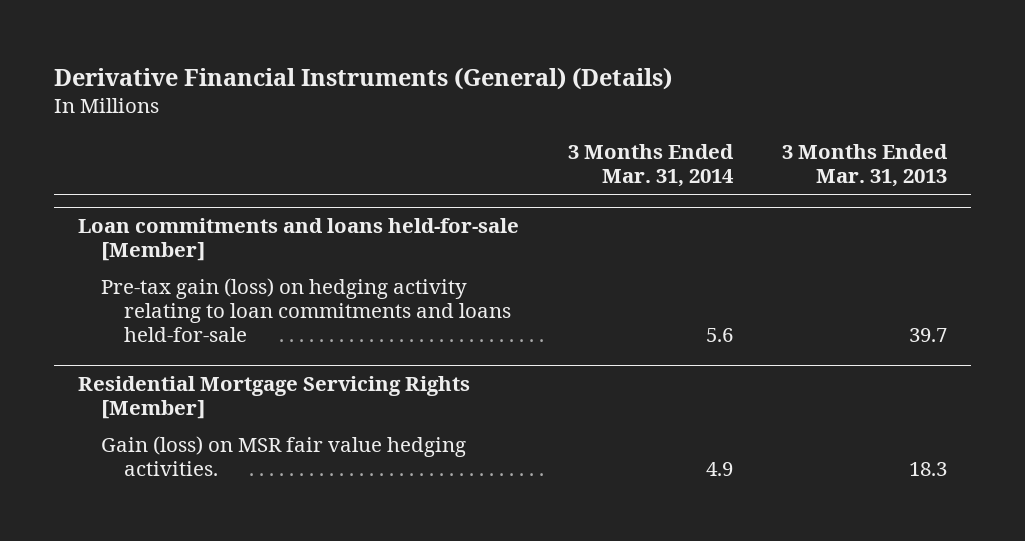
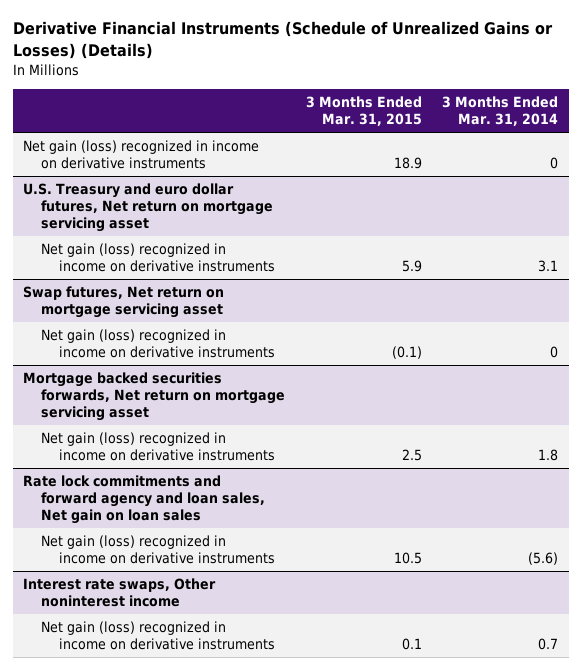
- Derivative Financial Instruments (General) (Details)
+ Derivative Financial Instruments (Schedule of Unrealized Gains or Losses) (Details)
- | 3 Months Ended Mar. 31, 2014 | 3 Months Ended Mar. 31, 2013
+ | 3 Months Ended Mar. 31, 2015 | 3 Months Ended Mar. 31, 2014
- Loan commitments and loans held-for-sale [Member]
- Pre-tax gain (loss) on hedging activity relating to loan commitments and loans held-for-sale | 5.6 | 39.7
- Residential Mortgage Servicing Rights [Member]
- Gain (loss) on MSR fair value hedging activities. | 4.9 | 18.3
+ Net gain (loss) recognized in income on derivative instruments | 18.9 | 0
+ U.S. Treasury and euro dollar futures, Net return on mortgage servicing asset
+ Net gain (loss) recognized in income on derivative instruments | 5.9 | 3.1
+ Swap futures, Net return on mortgage servicing asset
+ Net gain (loss) recognized in income on derivative instruments | (0.1) | 0
+ Mortgage backed securities forwards, Net return on mortgage servicing asset
+ Net gain (loss) recognized in income on derivative instruments | 2.5 | 1.8
+ Rate lock commitments and forward agency and loan sales, Net gain on loan sales
+ Net gain (loss) recognized in income on derivative instruments | 10.5 | (5.6)
+ Interest rate swaps, Other noninterest income
+ Net gain (loss) recognized in income on derivative instruments | 0.1 | 0.7

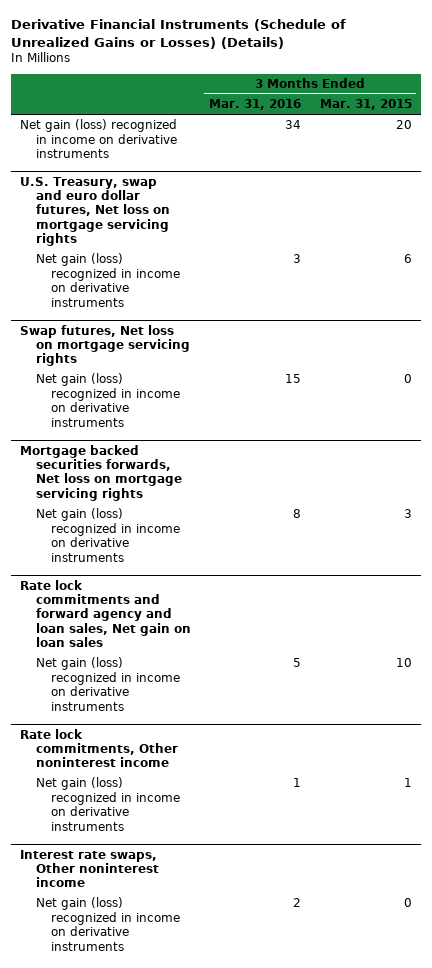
- | 3 Months Ended Mar. 31, 2015 | 3 Months Ended Mar. 31, 2014
+ | 3 Months Ended Mar. 31, 2016 | 3 Months Ended Mar. 31, 2015
- Net gain (loss) recognized in income on derivative instruments | 18.9 | 0
- U.S. Treasury and euro dollar futures, Net return on mortgage servicing asset
- Net gain (loss) recognized in income on derivative instruments | 5.9 | 3.1
- Swap futures, Net return on mortgage servicing asset
- Net gain (loss) recognized in income on derivative instruments | (0.1) | 0
- Mortgage backed securities forwards, Net return on mortgage servicing asset
- Net gain (loss) recognized in income on derivative instruments | 2.5 | 1.8
+ Net gain (loss) recognized in income on derivative instruments | 34 | 20
+ U.S. Treasury, swap and euro dollar futures, Net loss on mortgage servicing rights
+ Net gain (loss) recognized in income on derivative instruments | 3 | 6
+ Swap futures, Net loss on mortgage servicing rights
+ Net gain (loss) recognized in income on derivative instruments | 15 | 0
+ Mortgage backed securities forwards, Net loss on mortgage servicing rights
+ Net gain (loss) recognized in income on derivative instruments | 8 | 3
@ Rate lock commitments and forward agency and loan sales, Net gain on loan sales
- Net gain (loss) recognized in income on derivative instruments | 10.5 | (5.6)
+ Net gain (loss) recognized in income on derivative instruments | 5 | 10
+ Rate lock commitments, Other noninterest income
+ Net gain (loss) recognized in income on derivative instruments | 1 | 1
@ Interest rate swaps, Other noninterest income
- Net gain (loss) recognized in income on derivative instruments | 0.1 | 0.7
+ Net gain (loss) recognized in income on derivative instruments | 2 | 0

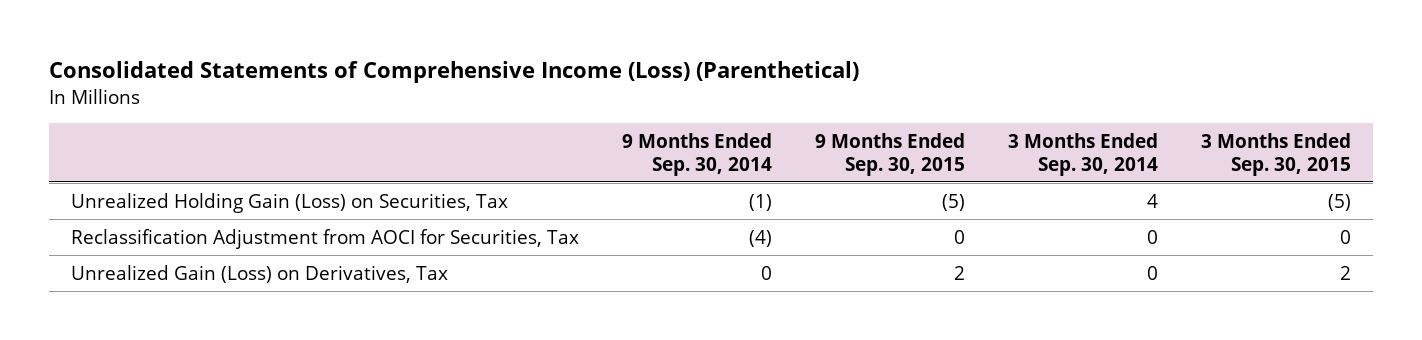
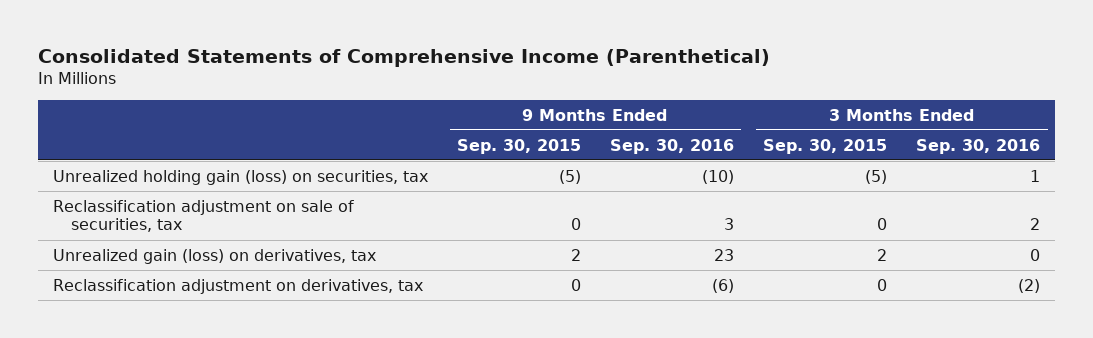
- Consolidated Statements of Comprehensive Income (Loss) (Parenthetical)
+ Consolidated Statements of Comprehensive Income (Parenthetical)
- | 9 Months Ended Sep. 30, 2014 | 9 Months Ended Sep. 30, 2015 | 3 Months Ended Sep. 30, 2014 | 3 Months Ended Sep. 30, 2015
+ | 9 Months Ended Sep. 30, 2015 | 9 Months Ended Sep. 30, 2016 | 3 Months Ended Sep. 30, 2015 | 3 Months Ended Sep. 30, 2016
- Unrealized Holding Gain (Loss) on Securities, Tax | (1) | (5) | 4 | (5)
- Reclassification Adjustment from AOCI for Securities, Tax | (4) | 0 | 0 | 0
- Unrealized Gain (Loss) on Derivatives, Tax | 0 | 2 | 0 | 2
+ Unrealized holding gain (loss) on securities, tax | (5) | (10) | (5) | 1
+ Reclassification adjustment on sale of securities, tax | 0 | 3 | 0 | 2
+ Unrealized gain (loss) on derivatives, tax | 2 | 23 | 2 | 0
+ Reclassification adjustment on derivatives, tax | 0 | (6) | 0 | (2)

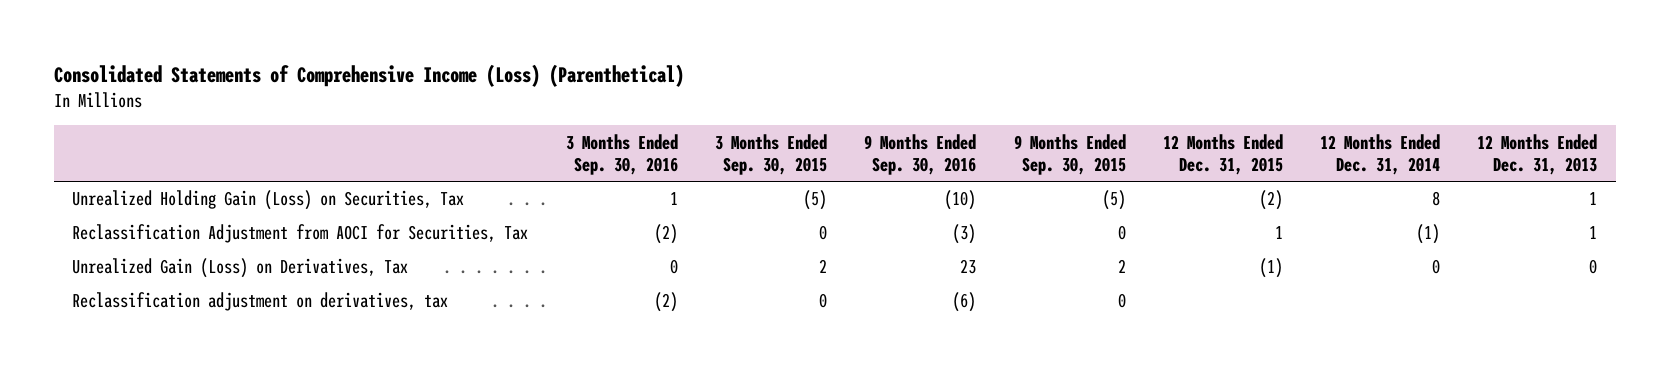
- Consolidated Statements of Comprehensive Income (Parenthetical)
+ Consolidated Statements of Comprehensive Income (Loss) (Parenthetical)
- | 9 Months Ended Sep. 30, 2015 | 9 Months Ended Sep. 30, 2016 | 3 Months Ended Sep. 30, 2015 | 3 Months Ended Sep. 30, 2016
+ | 3 Months Ended Sep. 30, 2016 | 3 Months Ended Sep. 30, 2015 | 9 Months Ended Sep. 30, 2016 | 9 Months Ended Sep. 30, 2015 | 12 Months Ended Dec. 31, 2015 | 12 Months Ended Dec. 31, 2014 | 12 Months Ended Dec. 31, 2013
- Unrealized holding gain (loss) on securities, tax | (5) | (10) | (5) | 1
- Reclassification adjustment on sale of securities, tax | 0 | 3 | 0 | 2
- Unrealized gain (loss) on derivatives, tax | 2 | 23 | 2 | 0
+ Unrealized Holding Gain (Loss) on Securities, Tax | 1 | (5) | (10) | (5) | (2) | 8 | 1
+ Reclassification Adjustment from AOCI for Securities, Tax | (2) | 0 | (3) | 0 | 1 | (1) | 1
+ Unrealized Gain (Loss) on Derivatives, Tax | 0 | 2 | 23 | 2 | (1) | 0 | 0

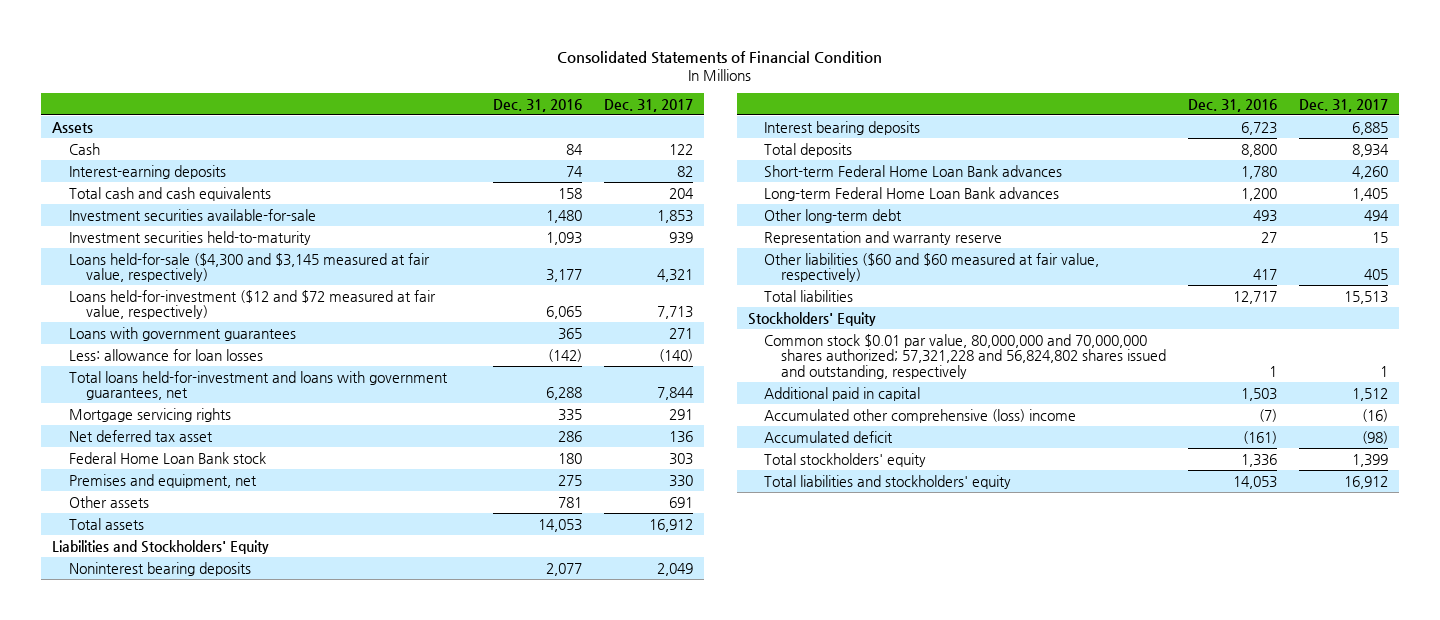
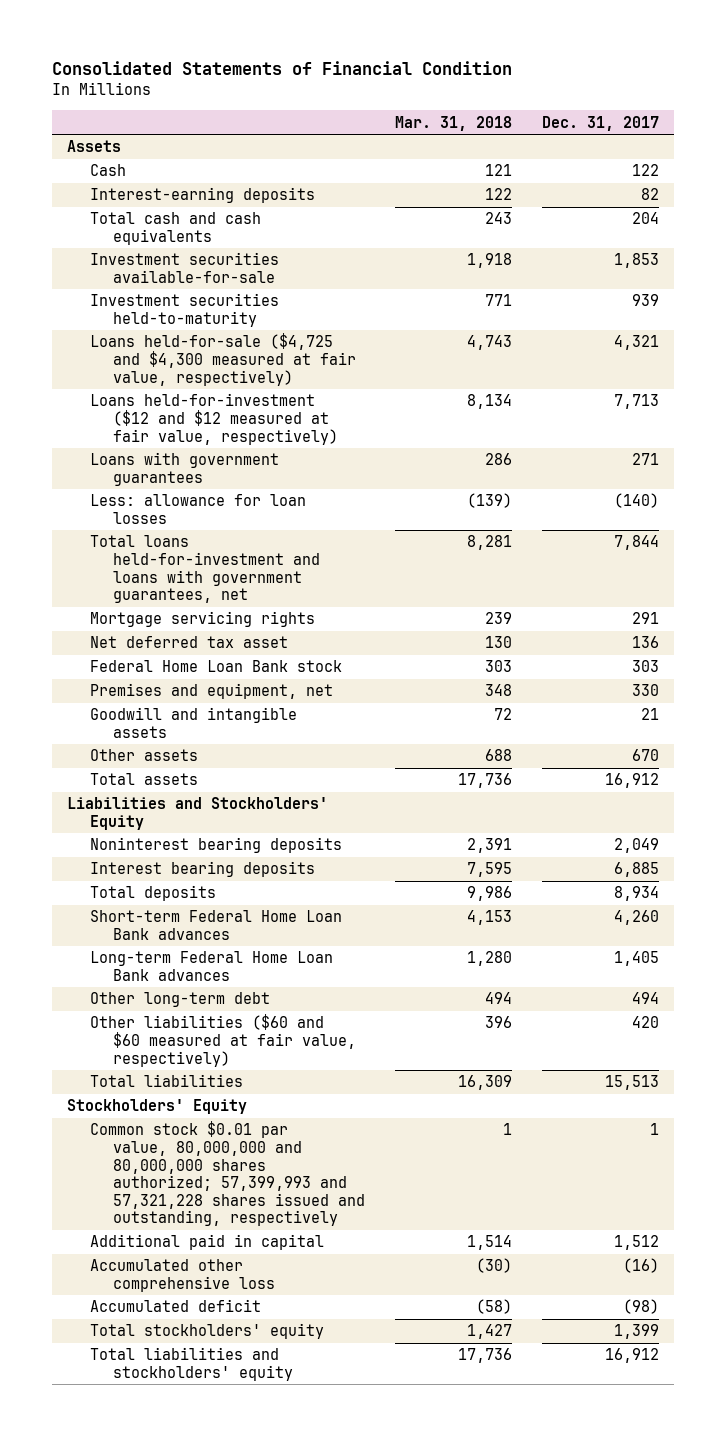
- | Dec. 31, 2016 | Dec. 31, 2017
+ | Mar. 31, 2018 | Dec. 31, 2017
- Loans held-for-sale ($4,300 and $3,145 measured at fair value, respectively) | 3,177 | 4,321
- Loans held-for-investment ($12 and $72 measured at fair value, respectively) | 6,065 | 7,713
+ Loans held-for-sale ($4,725 and $4,300 measured at fair value, respectively) | 4,743 | 4,321
+ Loans held-for-investment ($12 and $12 measured at fair value, respectively) | 8,134 | 7,713
- Other assets | 781 | 691
+ Goodwill and intangible assets | 72 | 21
+ Other assets | 688 | 670
- Representation and warranty reserve | 27 | 15
- Other liabilities ($60 and $60 measured at fair value, respectively) | 417 | 405
+ Other liabilities ($60 and $60 measured at fair value, respectively) | 396 | 420
- Common stock $0.01 par value, 80,000,000 and 70,000,000 shares authorized; 57,321,228 and 56,824,802 shares issued and outstanding, respectively | 1 | 1
+ Common stock $0.01 par value, 80,000,000 and 80,000,000 shares authorized; 57,399,993 and 57,321,228 shares issued and outstanding, respectively | 1 | 1
- Accumulated other comprehensive (loss) income | (7) | (16)
+ Accumulated other comprehensive loss | (30) | (16)

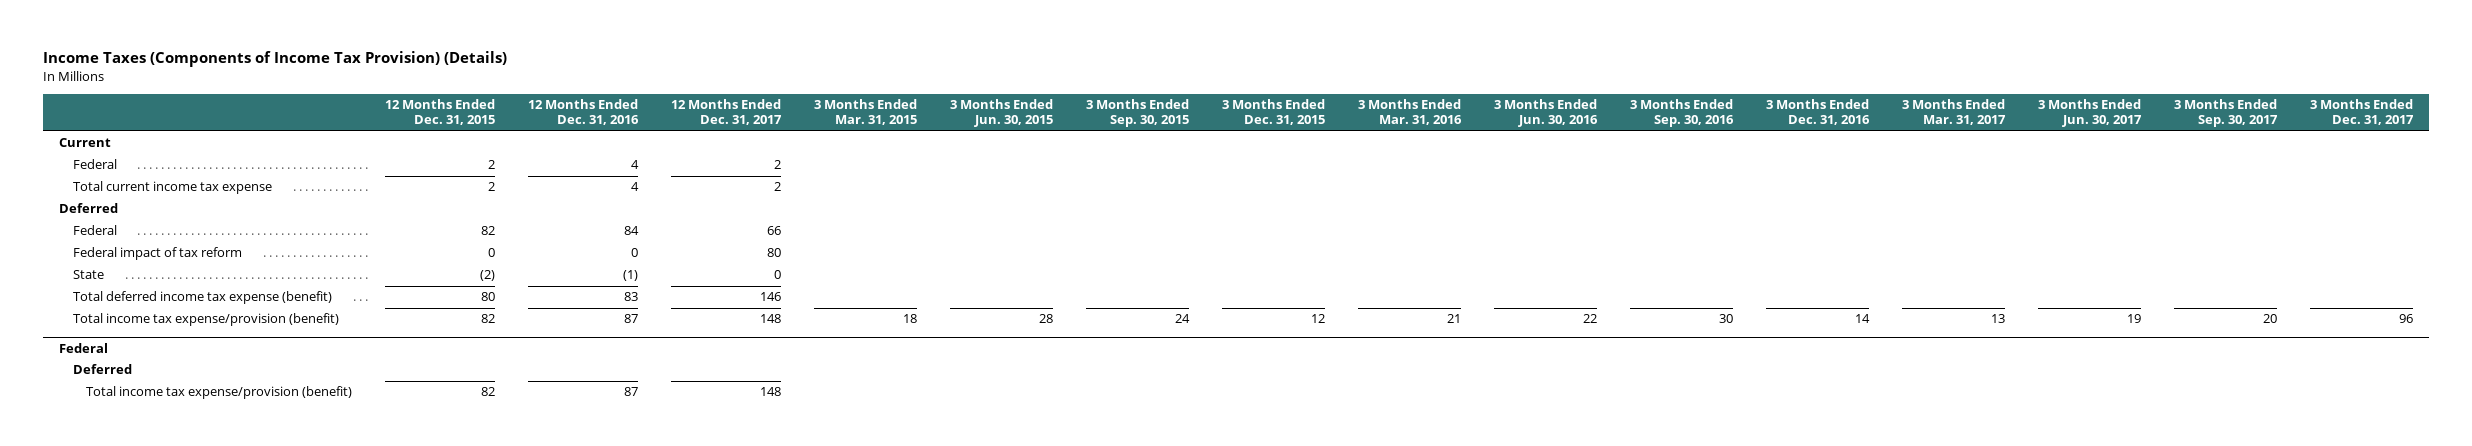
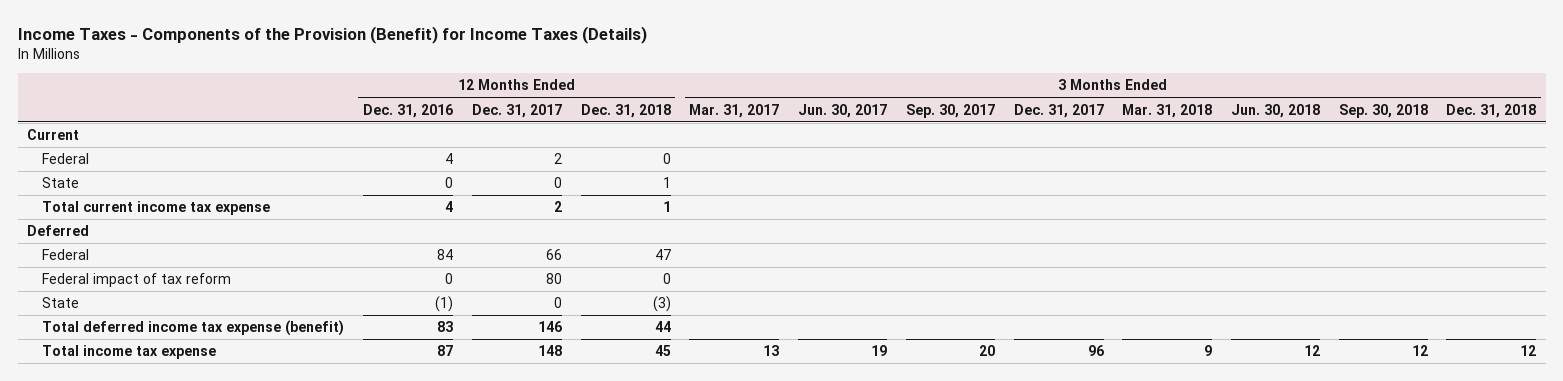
- Income Taxes (Components of Income Tax Provision) (Details)
+ Income Taxes - Components of the Provision (Benefit) for Income Taxes (Details)
- | 12 Months Ended Dec. 31, 2015 | 12 Months Ended Dec. 31, 2016 | 12 Months Ended Dec. 31, 2017 | 3 Months Ended Mar. 31, 2015 | 3 Months Ended Jun. 30, 2015 | 3 Months Ended Sep. 30, 2015 | 3 Months Ended Dec. 31, 2015 | 3 Months Ended Mar. 31, 2016 | 3 Months Ended Jun. 30, 2016 | 3 Months Ended Sep. 30, 2016 | 3 Months Ended Dec. 31, 2016 | 3 Months Ended Mar. 31, 2017 | 3 Months Ended Jun. 30, 2017 | 3 Months Ended Sep. 30, 2017 | 3 Months Ended Dec. 31, 2017
+ | 12 Months Ended Dec. 31, 2016 | 12 Months Ended Dec. 31, 2017 | 12 Months Ended Dec. 31, 2018 | 3 Months Ended Mar. 31, 2017 | 3 Months Ended Jun. 30, 2017 | 3 Months Ended Sep. 30, 2017 | 3 Months Ended Dec. 31, 2017 | 3 Months Ended Mar. 31, 2018 | 3 Months Ended Jun. 30, 2018 | 3 Months Ended Sep. 30, 2018 | 3 Months Ended Dec. 31, 2018
+ State | 0 | 0 | 1 | | | | | | | |
- Total income tax expense/provision (benefit) | 82 | 87 | 148 | 18 | 28 | 24 | 12 | 21 | 22 | 30 | 14 | 13 | 19 | 20 | 96
- Federal
- Deferred
- Total income tax expense/provision (benefit) | 82 | 87 | 148 | | | | | | | | | | | |
+ Total income tax expense | 87 | 148 | 45 | 13 | 19 | 20 | 96 | 9 | 12 | 12 | 12

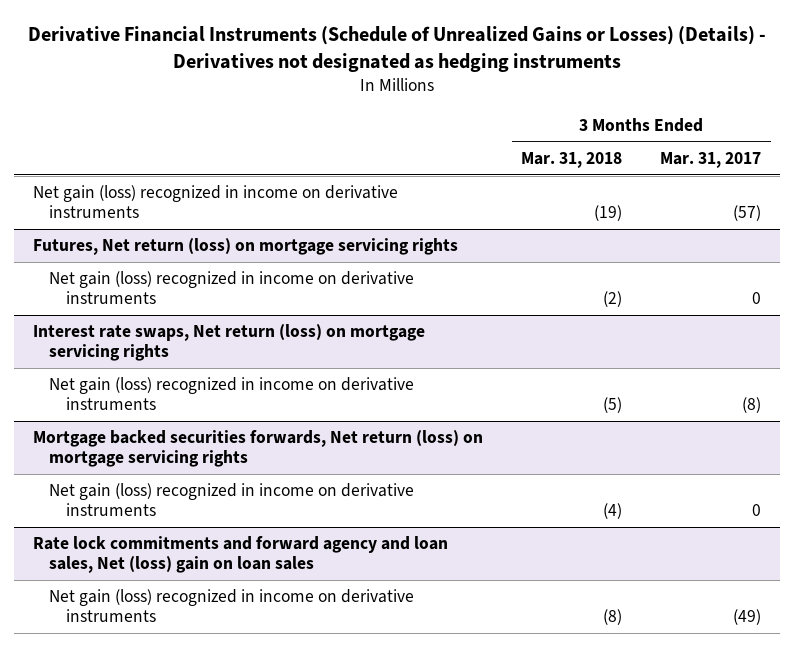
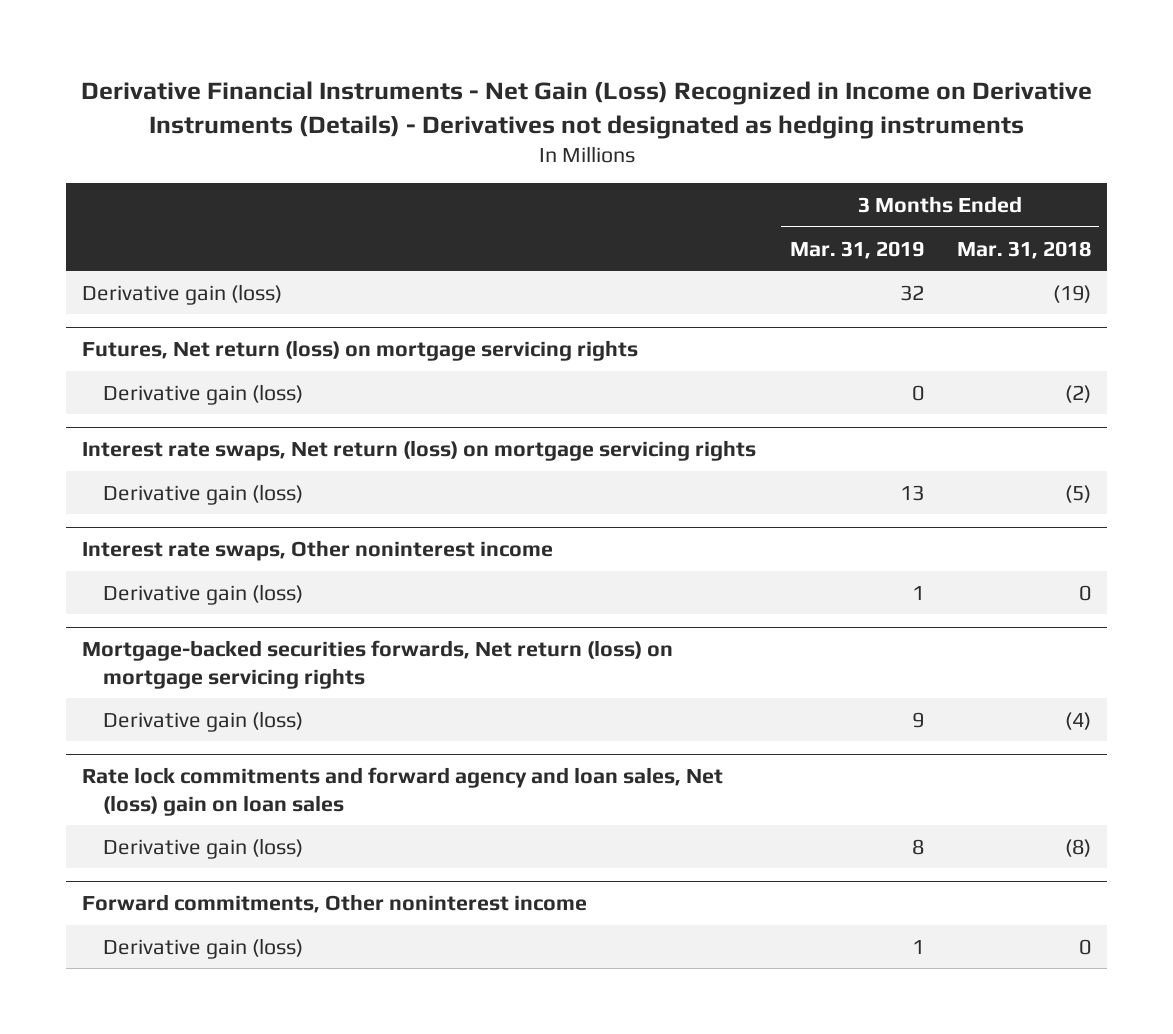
- Derivative Financial Instruments (Schedule of Unrealized Gains or Losses) (Details) - Derivatives not designated as hedging instruments
+ Derivative Financial Instruments - Net Gain (Loss) Recognized in Income on Derivative Instruments (Details) - Derivatives not designated as hedging instruments
- | 3 Months Ended Mar. 31, 2018 | 3 Months Ended Mar. 31, 2017
+ | 3 Months Ended Mar. 31, 2019 | 3 Months Ended Mar. 31, 2018
- Net gain (loss) recognized in income on derivative instruments | (19) | (57)
+ Derivative gain (loss) | 32 | (19)
@ Futures, Net return (loss) on mortgage servicing rights
- Net gain (loss) recognized in income on derivative instruments | (2) | 0
+ Derivative gain (loss) | 0 | (2)
@ Interest rate swaps, Net return (loss) on mortgage servicing rights
- Net gain (loss) recognized in income on derivative instruments | (5) | (8)
- Mortgage backed securities forwards, Net return (loss) on mortgage servicing rights
- Net gain (loss) recognized in income on derivative instruments | (4) | 0
@ Interest rate swaps, Net return (loss) on mortgage servicing rights
+ Derivative gain (loss) | 13 | (5)
+ Interest rate swaps, Other noninterest income
+ Derivative gain (loss) | 1 | 0
+ Mortgage-backed securities forwards, Net return (loss) on mortgage servicing rights
+ Derivative gain (loss) | 9 | (4)
@ Rate lock commitments and forward agency and loan sales, Net (loss) gain on loan sales
- Net gain (loss) recognized in income on derivative instruments | (8) | (49)
+ Derivative gain (loss) | 8 | (8)
+ Forward commitments, Other noninterest income
+ Derivative gain (loss) | 1 | 0

